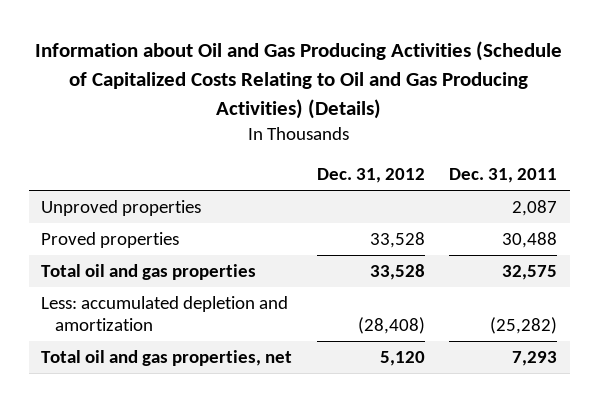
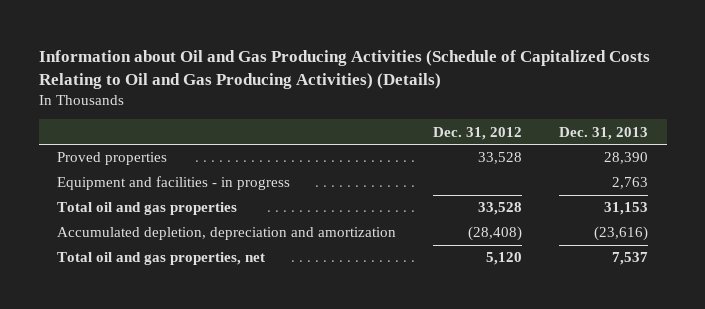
- | Dec. 31, 2012 | Dec. 31, 2011
+ | Dec. 31, 2012 | Dec. 31, 2013
- Unproved properties | | 2,087
+ Equipment and facilities - in progress | | 2,763
- Less: accumulated depletion and amortization | (28,408) | (25,282)
+ Accumulated depletion, depreciation and amortization | (28,408) | (23,616)

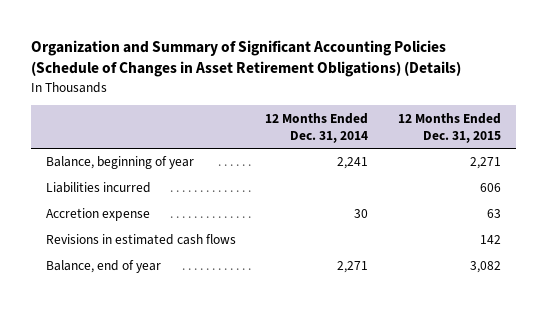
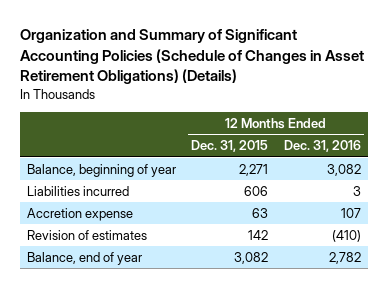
- | 12 Months Ended Dec. 31, 2014 | 12 Months Ended Dec. 31, 2015
+ | 12 Months Ended Dec. 31, 2015 | 12 Months Ended Dec. 31, 2016
- Revisions in estimated cash flows | | 142
+ Revision of estimates | 142 | (410)

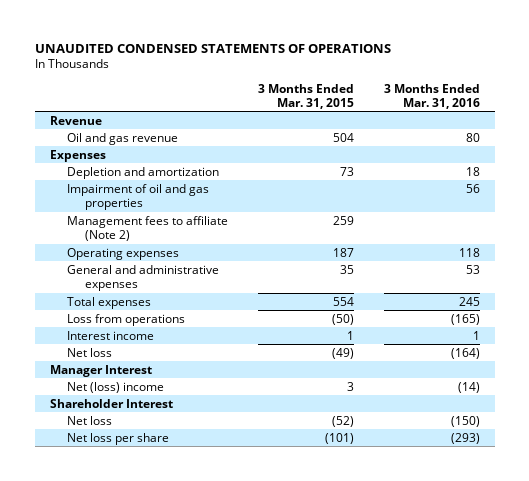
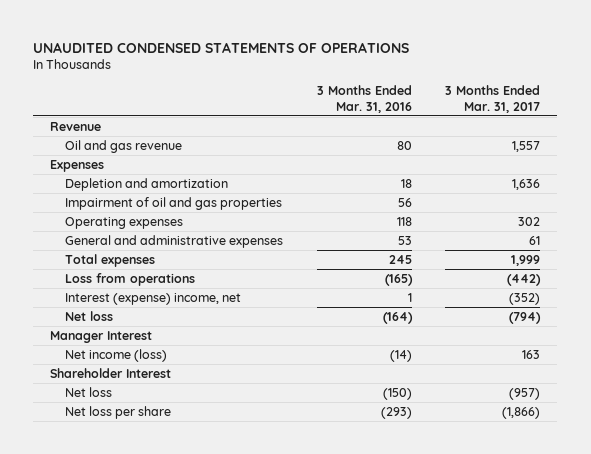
- | 3 Months Ended Mar. 31, 2015 | 3 Months Ended Mar. 31, 2016
+ | 3 Months Ended Mar. 31, 2016 | 3 Months Ended Mar. 31, 2017
- Management fees to affiliate (Note 2) | 259 |
- Interest income | 1 | 1
+ Interest (expense) income, net | 1 | (352)
- Net (loss) income | 3 | (14)
+ Net income (loss) | (14) | 163

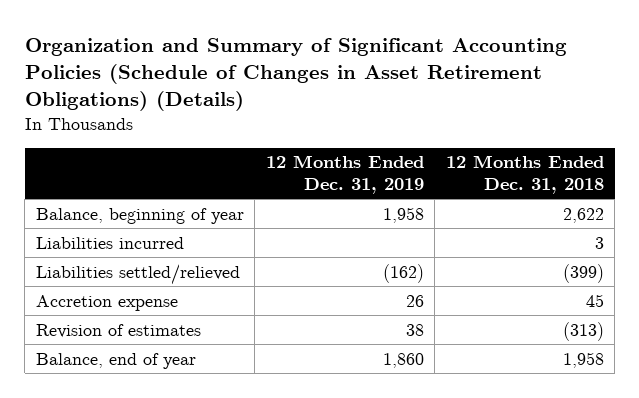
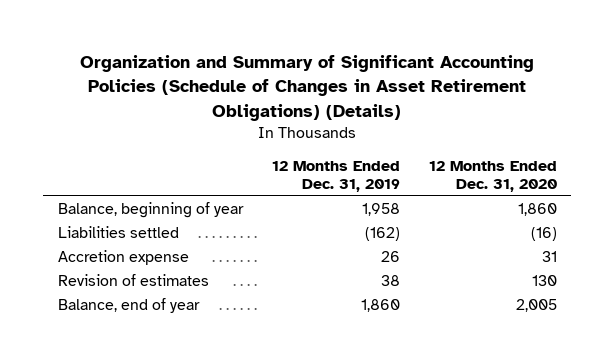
- | 12 Months Ended Dec. 31, 2019 | 12 Months Ended Dec. 31, 2018
+ | 12 Months Ended Dec. 31, 2019 | 12 Months Ended Dec. 31, 2020
- Liabilities incurred | | 3
- Liabilities settled/relieved | (162) | (399)
+ Liabilities settled | (162) | (16)

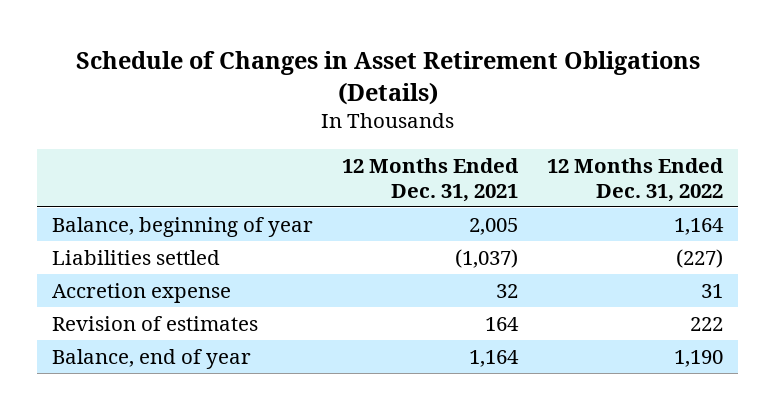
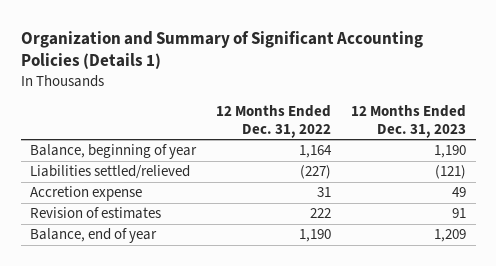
- Schedule of Changes in Asset Retirement Obligations (Details)
+ Organization and Summary of Significant Accounting Policies (Details 1)
- | 12 Months Ended Dec. 31, 2021 | 12 Months Ended Dec. 31, 2022
+ | 12 Months Ended Dec. 31, 2022 | 12 Months Ended Dec. 31, 2023
- Liabilities settled | (1,037) | (227)
+ Liabilities settled/relieved | (227) | (121)

